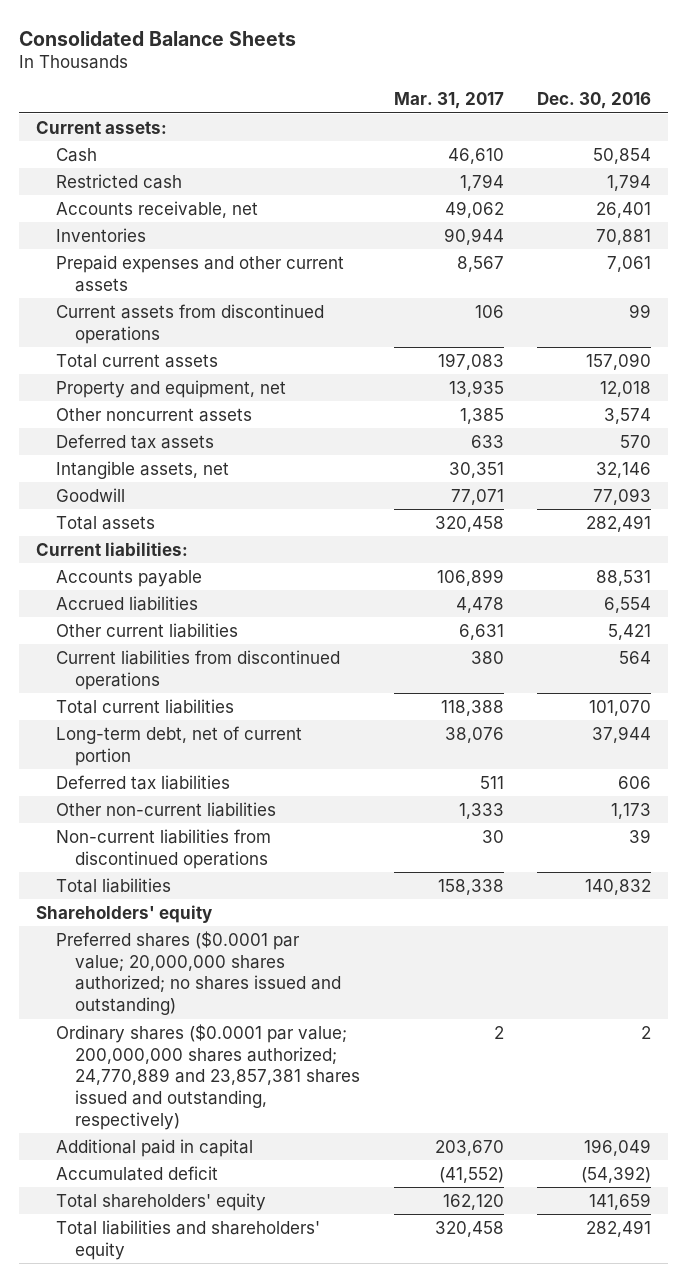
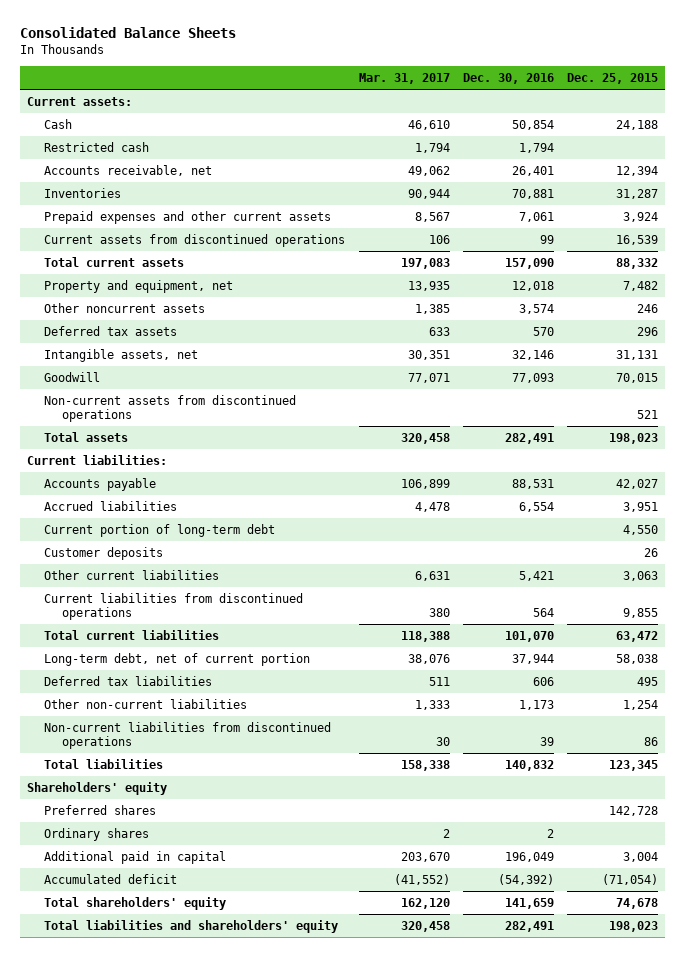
- | Mar. 31, 2017 | Dec. 30, 2016
+ | Mar. 31, 2017 | Dec. 30, 2016 | Dec. 25, 2015
+ Non-current assets from discontinued operations | | | 521
+ Current portion of long-term debt | | | 4,550
+ Customer deposits | | | 26
- Preferred shares ($0.0001 par value; 20,000,000 shares authorized; no shares issued and outstanding)
- Ordinary shares ($0.0001 par value; 200,000,000 shares authorized; 24,770,889 and 23,857,381 shares issued and outstanding, respectively) | 2 | 2
+ Preferred shares | | | 142,728
+ Ordinary shares | 2 | 2 |

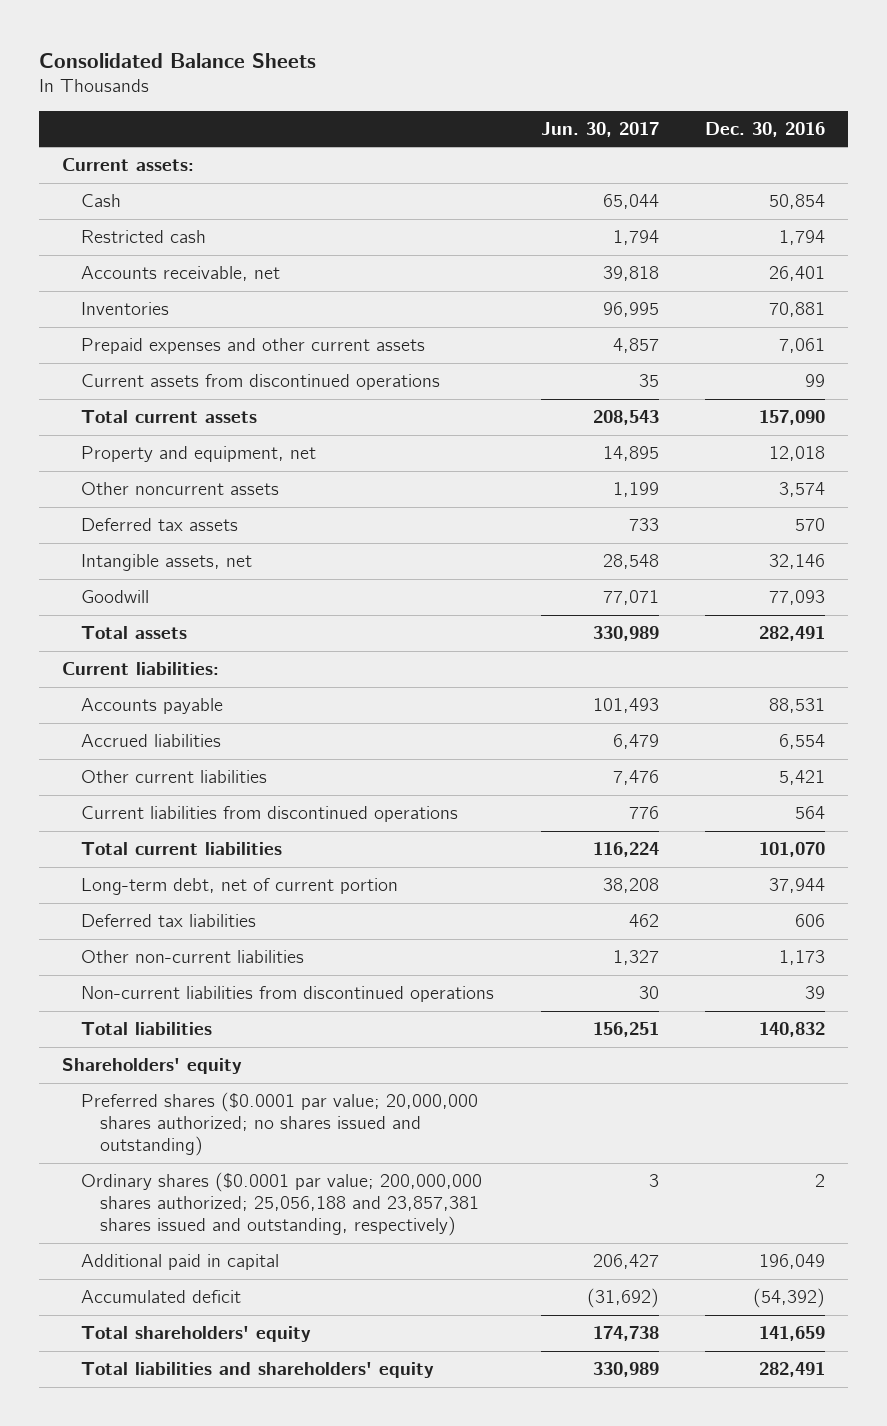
- | Mar. 31, 2017 | Dec. 30, 2016 | Dec. 25, 2015
+ | Jun. 30, 2017 | Dec. 30, 2016
- Non-current assets from discontinued operations | | | 521
- Current portion of long-term debt | | | 4,550
- Customer deposits | | | 26
- Preferred shares | | | 142,728
- Ordinary shares | 2 | 2 |
+ Preferred shares ($0.0001 par value; 20,000,000 shares authorized; no shares issued and outstanding)
+ Ordinary shares ($0.0001 par value; 200,000,000 shares authorized; 25,056,188 and 23,857,381 shares issued and outstanding, respectively) | 3 | 2

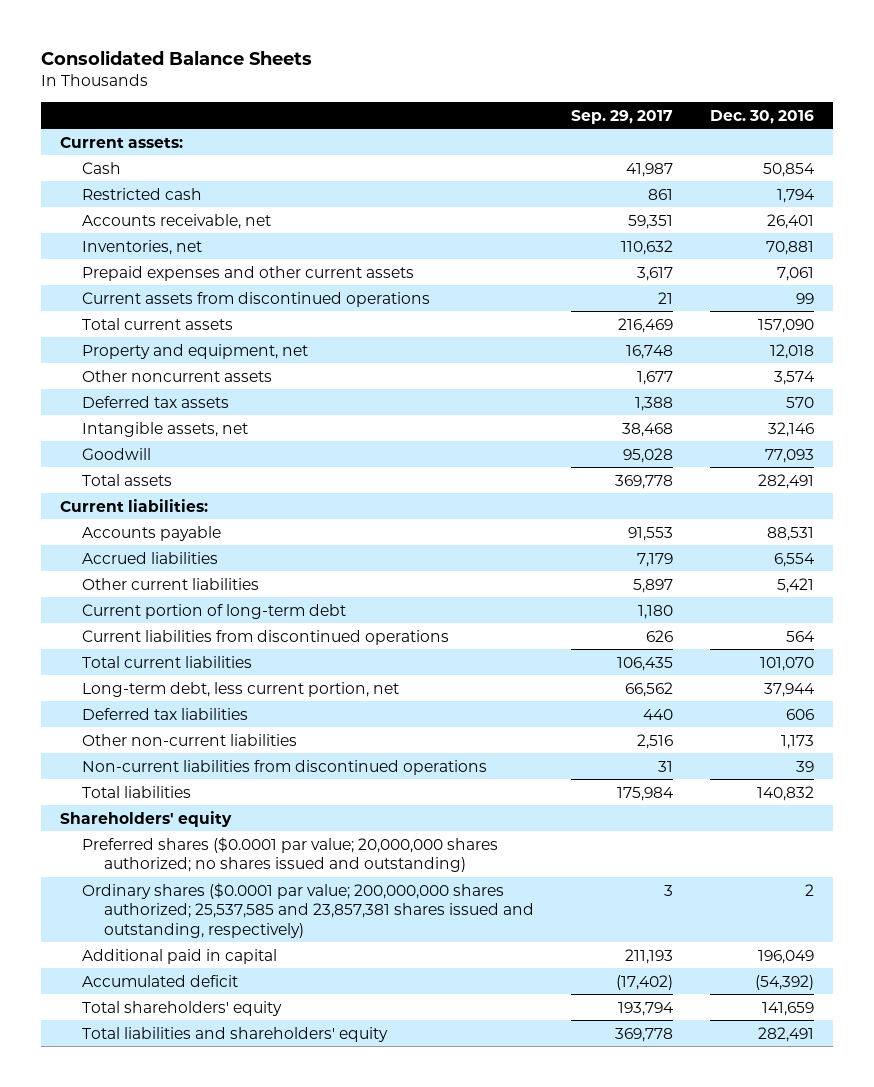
- | Jun. 30, 2017 | Dec. 30, 2016
+ | Sep. 29, 2017 | Dec. 30, 2016
- Inventories | 96,995 | 70,881
+ Inventories, net | 110,632 | 70,881
+ Current portion of long-term debt | 1,180 |
- Long-term debt, net of current portion | 38,208 | 37,944
+ Long-term debt, less current portion, net | 66,562 | 37,944
- Ordinary shares ($0.0001 par value; 200,000,000 shares authorized; 25,056,188 and 23,857,381 shares issued and outstanding, respectively) | 3 | 2
+ Ordinary shares ($0.0001 par value; 200,000,000 shares authorized; 25,537,585 and 23,857,381 shares issued and outstanding, respectively) | 3 | 2

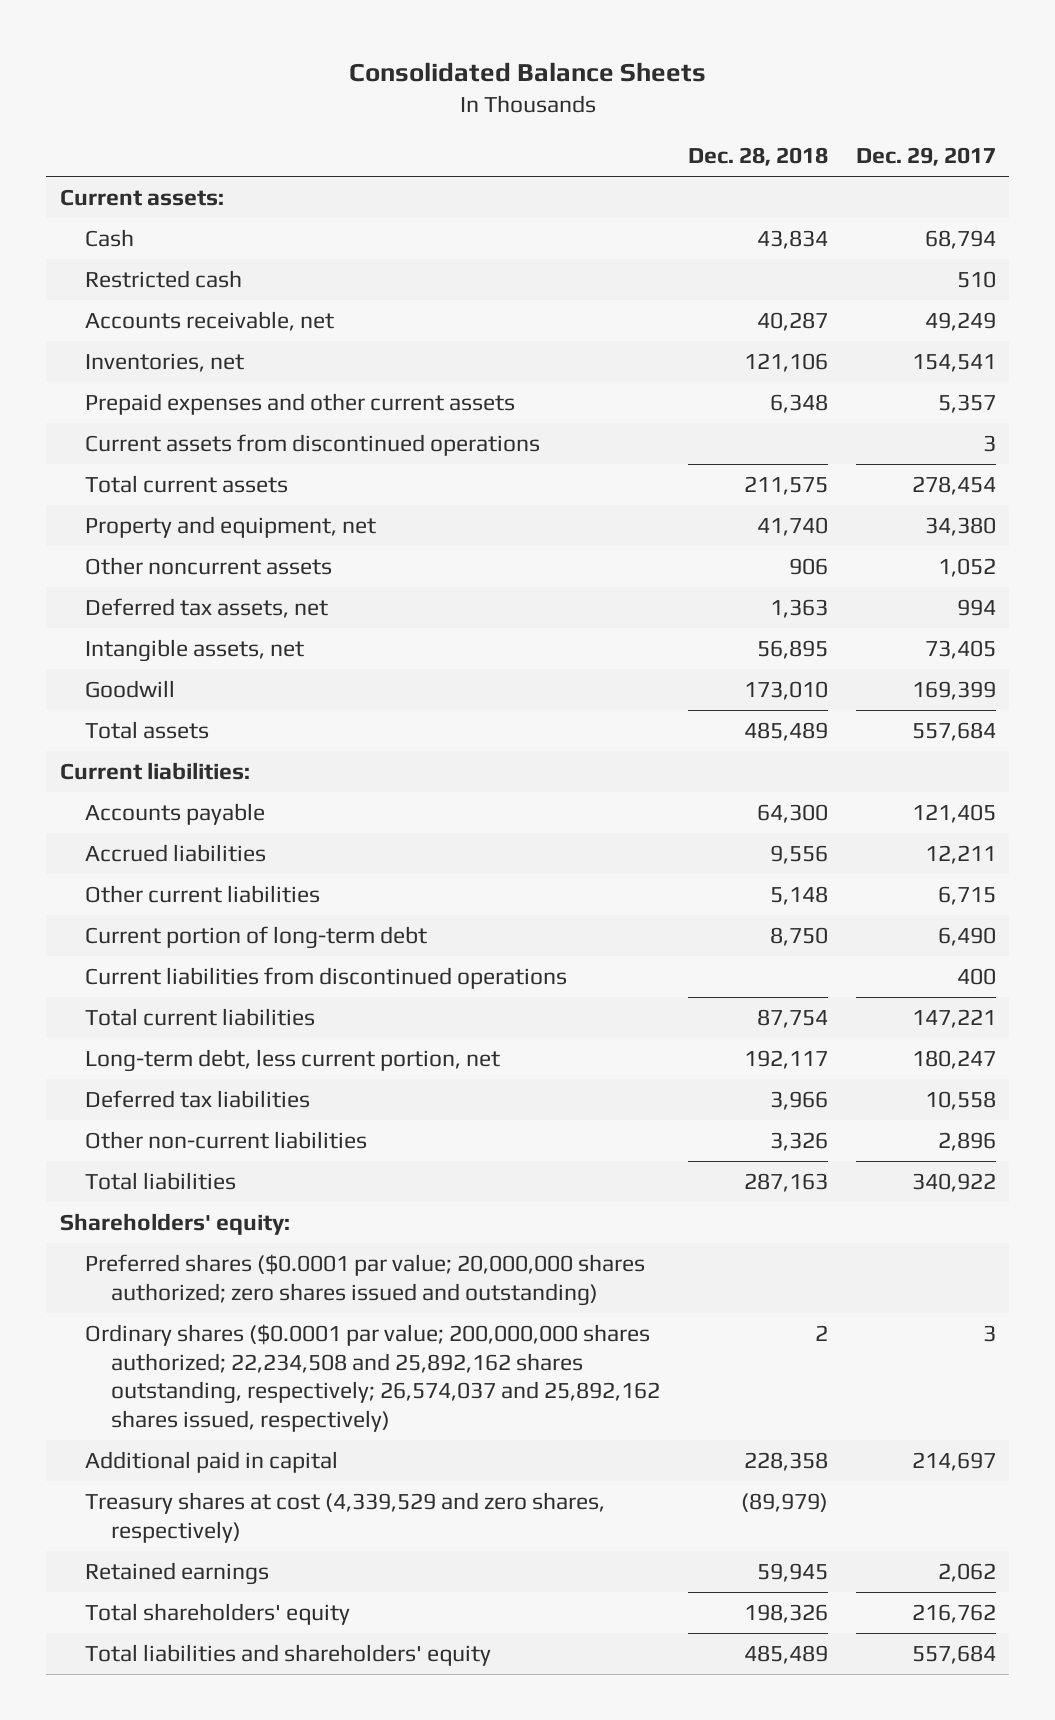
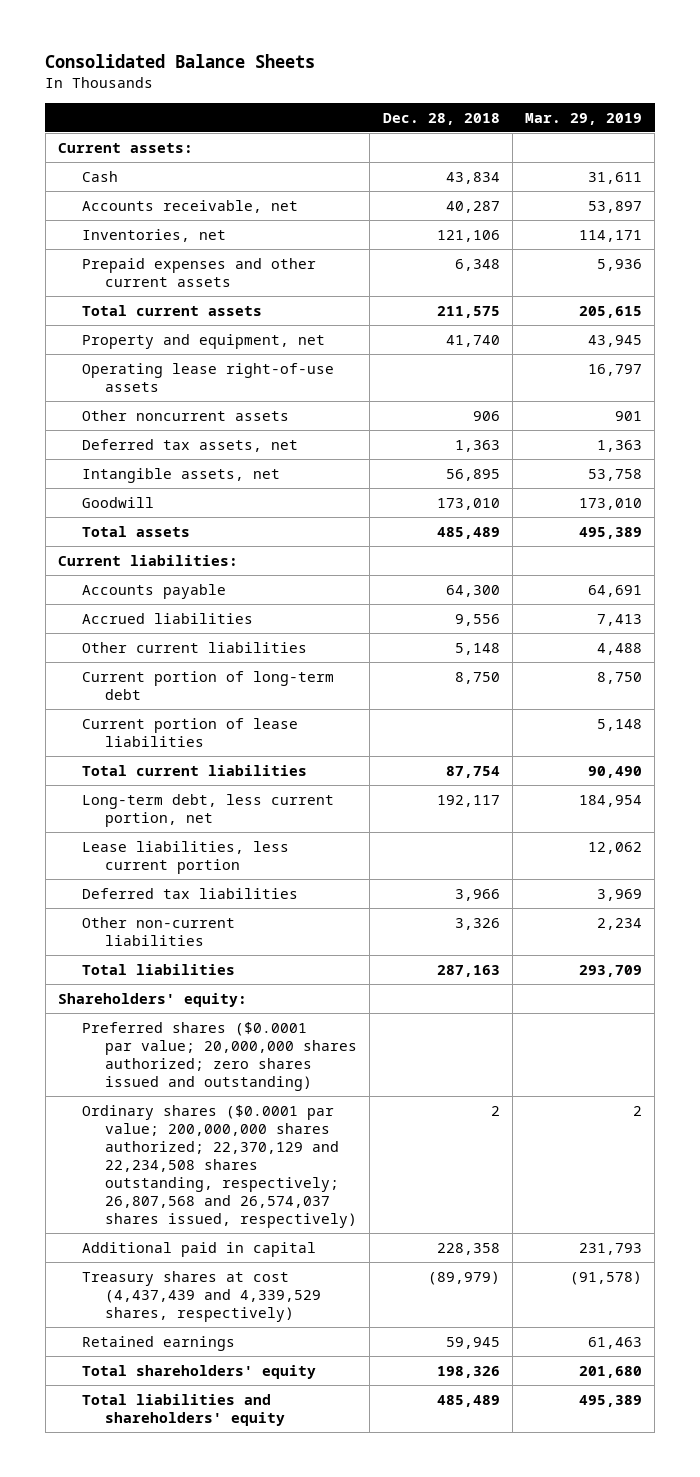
- | Dec. 28, 2018 | Dec. 29, 2017
+ | Dec. 28, 2018 | Mar. 29, 2019
- Restricted cash | | 510
- Current assets from discontinued operations | | 3
+ Operating lease right-of-use assets | | 16,797
- Current liabilities from discontinued operations | | 400
+ Current portion of lease liabilities | | 5,148
+ Lease liabilities, less current portion | | 12,062
- Ordinary shares ($0.0001 par value; 200,000,000 shares authorized; 22,234,508 and 25,892,162 shares outstanding, respectively; 26,574,037 and 25,892,162 shares issued, respectively) | 2 | 3
+ Ordinary shares ($0.0001 par value; 200,000,000 shares authorized; 22,370,129 and 22,234,508 shares outstanding, respectively; 26,807,568 and 26,574,037 shares issued, respectively) | 2 | 2
- Treasury shares at cost (4,339,529 and zero shares, respectively) | (89,979) |
+ Treasury shares at cost (4,437,439 and 4,339,529 shares, respectively) | (89,979) | (91,578)

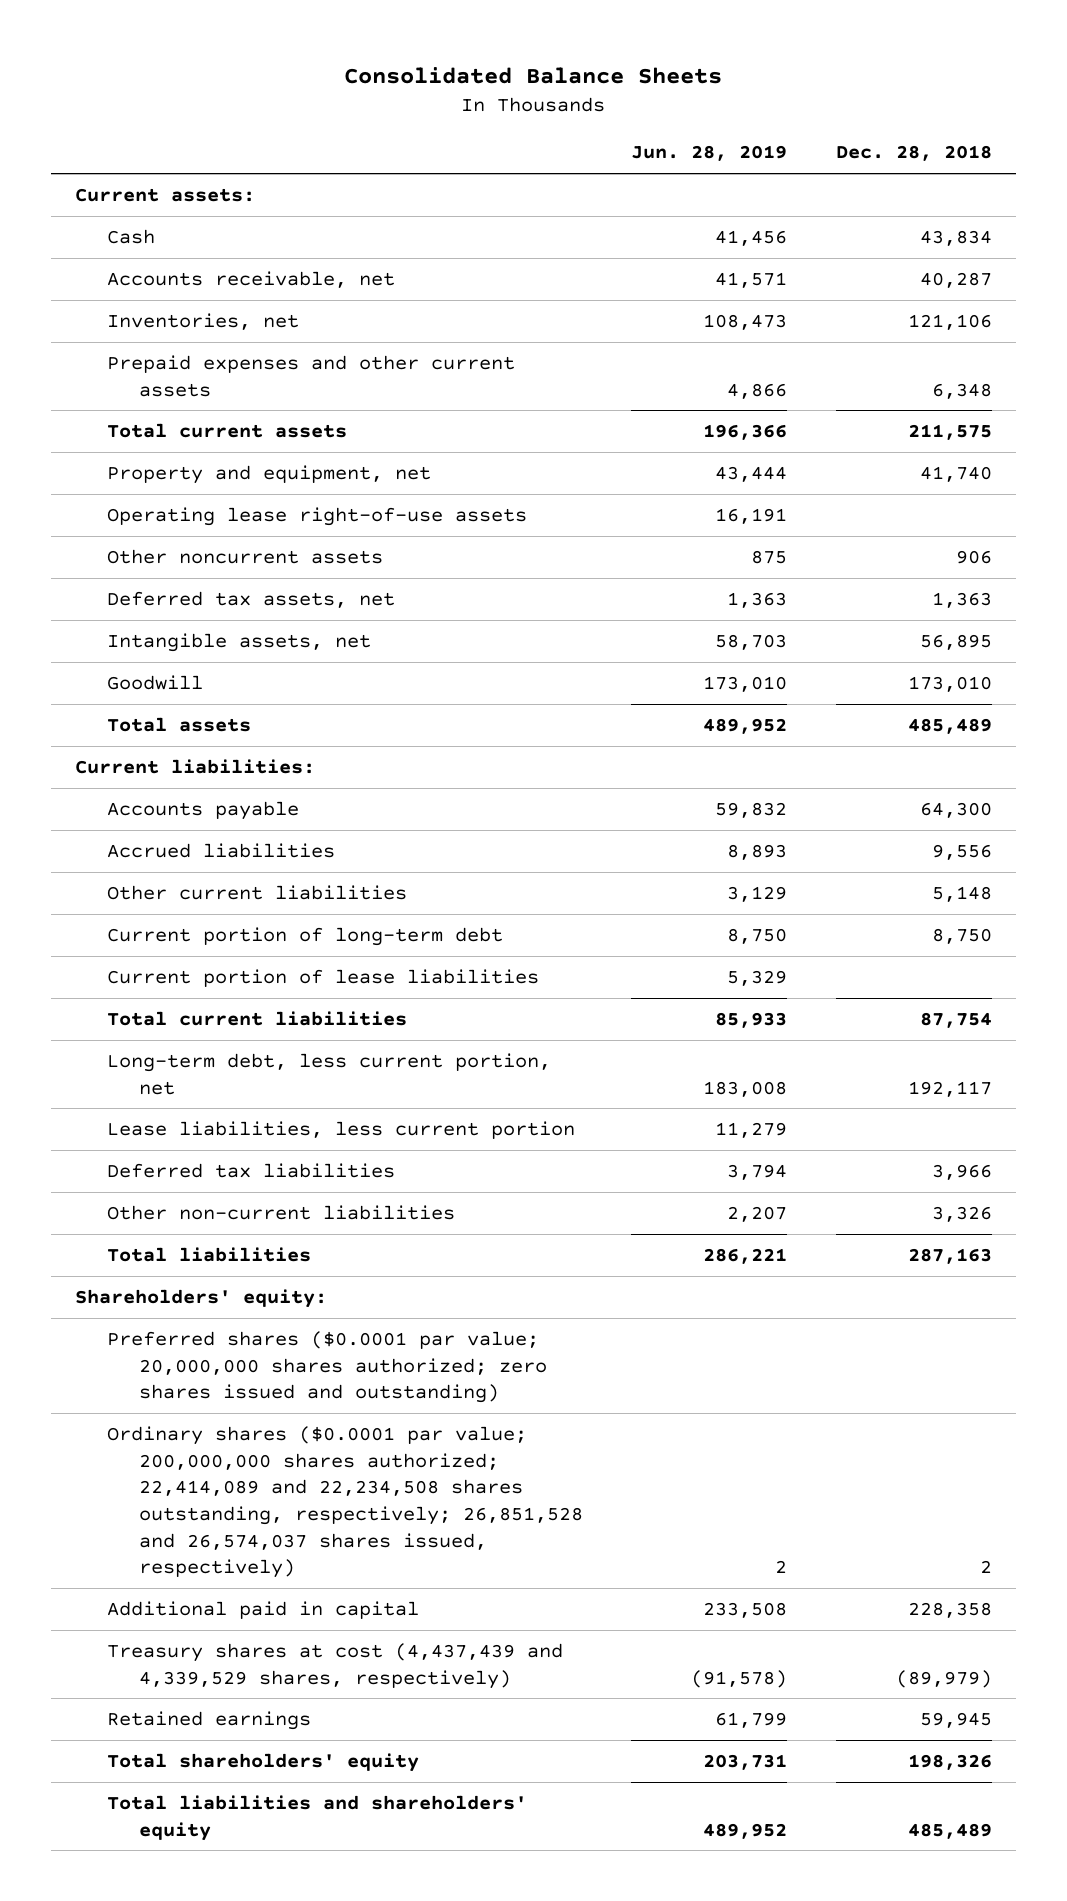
- | Dec. 28, 2018 | Mar. 29, 2019
+ | Jun. 28, 2019 | Dec. 28, 2018
- Ordinary shares ($0.0001 par value; 200,000,000 shares authorized; 22,370,129 and 22,234,508 shares outstanding, respectively; 26,807,568 and 26,574,037 shares issued, respectively) | 2 | 2
+ Ordinary shares ($0.0001 par value; 200,000,000 shares authorized; 22,414,089 and 22,234,508 shares outstanding, respectively; 26,851,528 and 26,574,037 shares issued, respectively) | 2 | 2

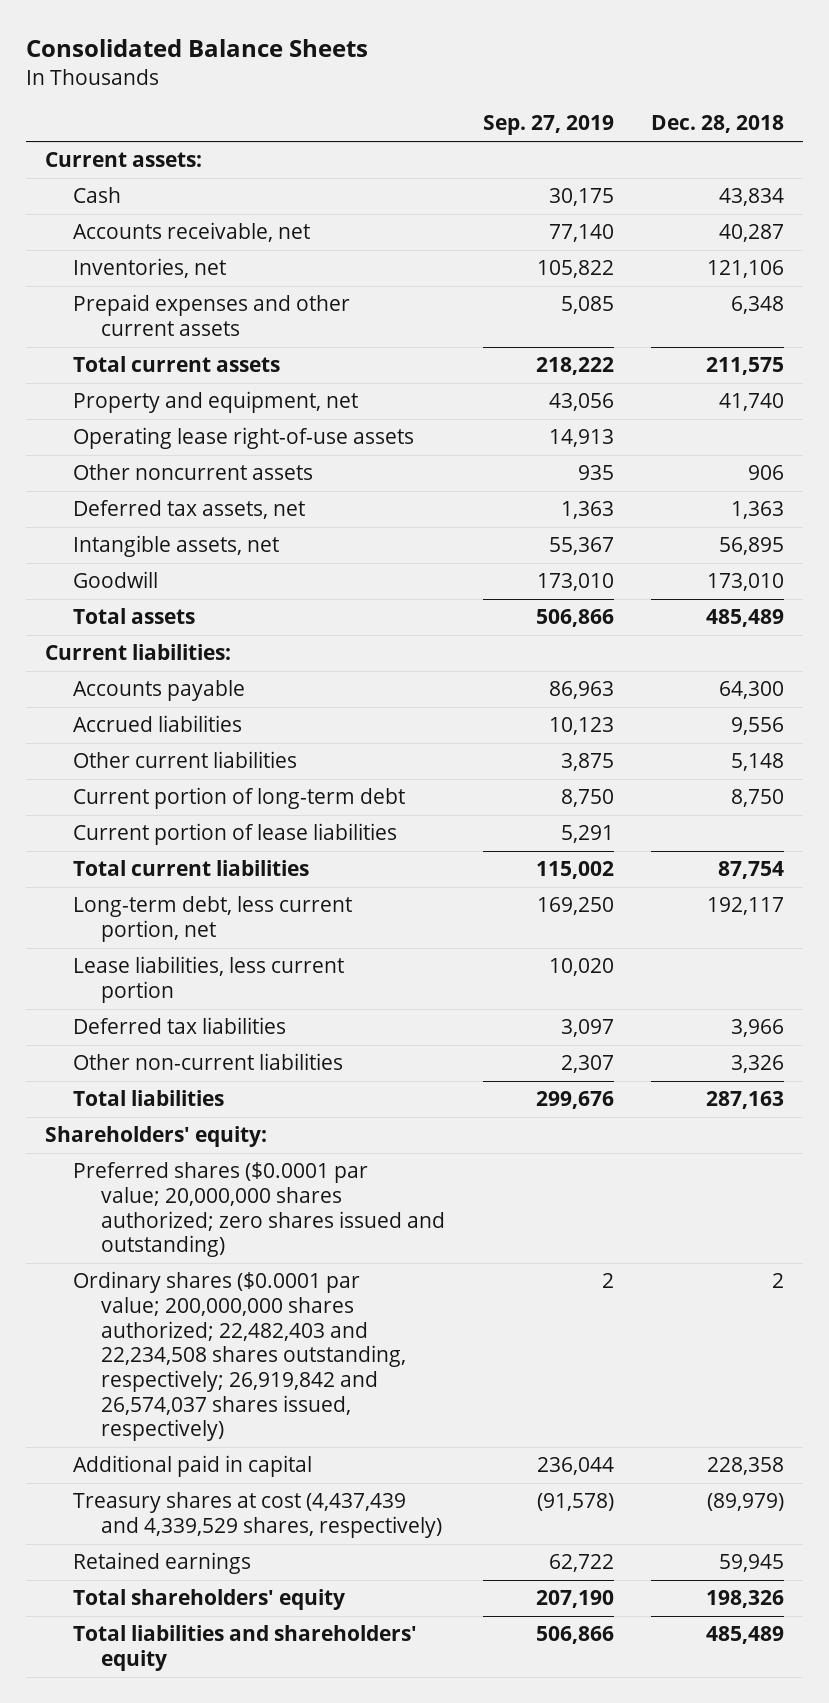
- | Jun. 28, 2019 | Dec. 28, 2018
+ | Sep. 27, 2019 | Dec. 28, 2018
- Ordinary shares ($0.0001 par value; 200,000,000 shares authorized; 22,414,089 and 22,234,508 shares outstanding, respectively; 26,851,528 and 26,574,037 shares issued, respectively) | 2 | 2
+ Ordinary shares ($0.0001 par value; 200,000,000 shares authorized; 22,482,403 and 22,234,508 shares outstanding, respectively; 26,919,842 and 26,574,037 shares issued, respectively) | 2 | 2

